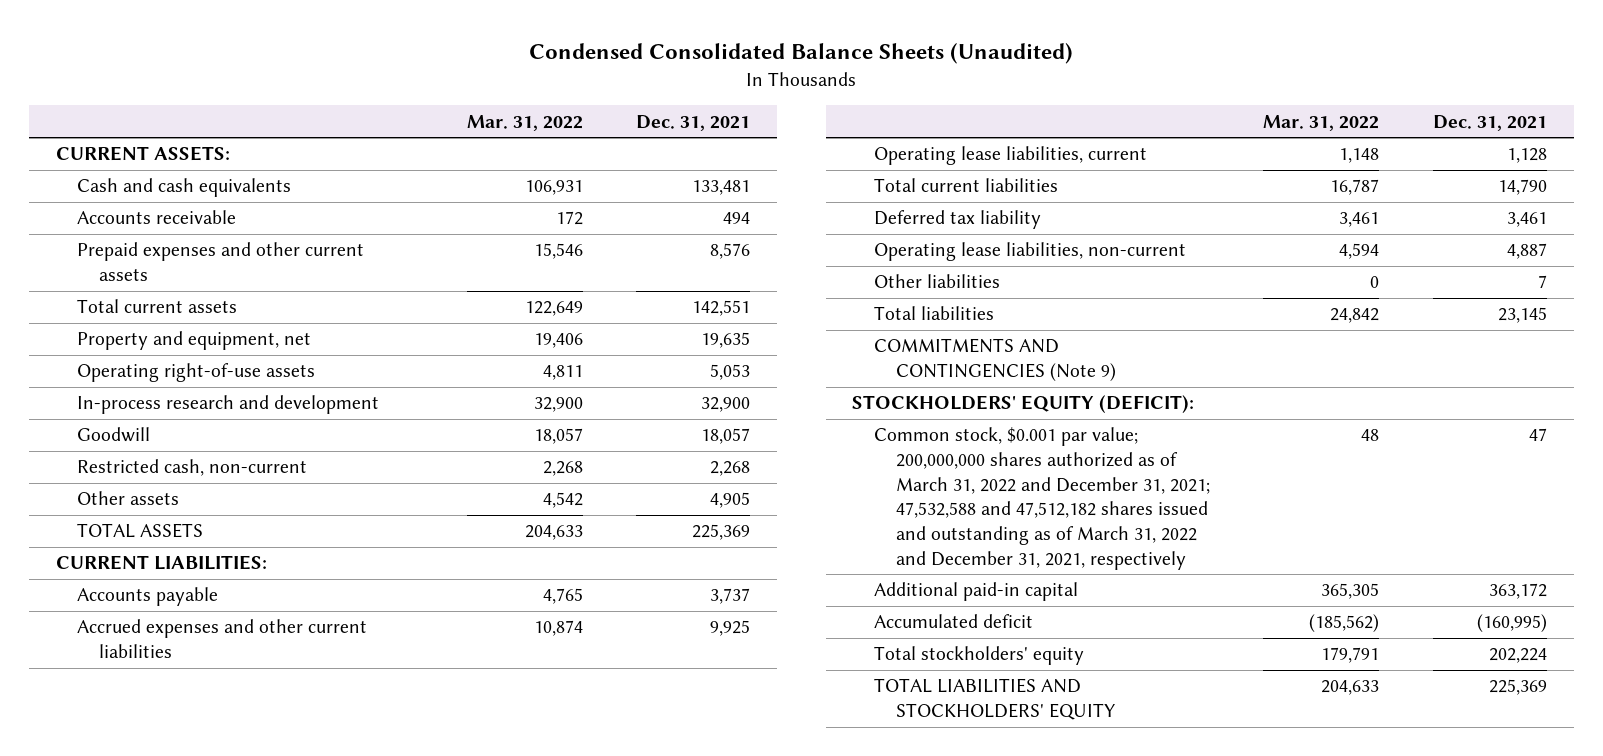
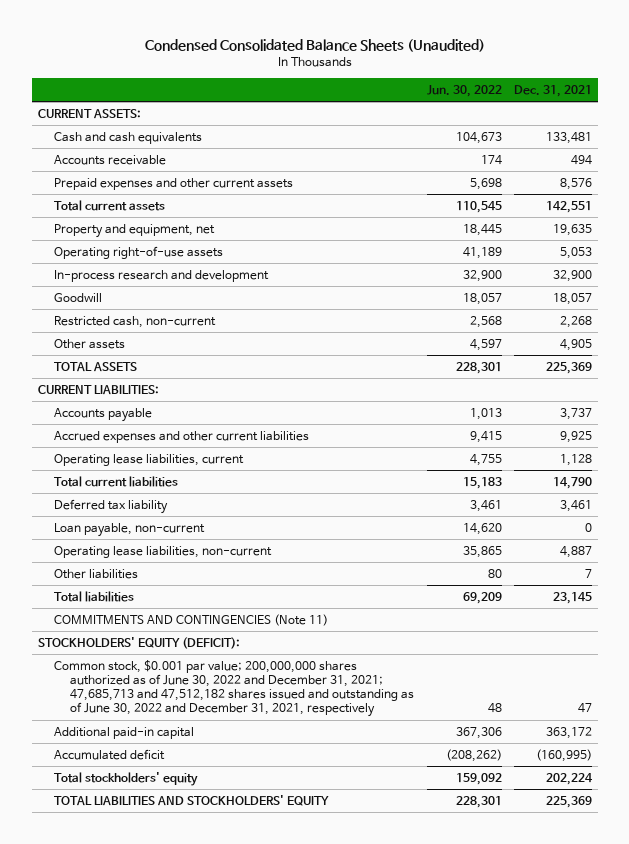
- | Mar. 31, 2022 | Dec. 31, 2021
+ | Jun. 30, 2022 | Dec. 31, 2021
+ Loan payable, non-current | 14,620 | 0
- COMMITMENTS AND CONTINGENCIES (Note 9)
+ COMMITMENTS AND CONTINGENCIES (Note 11)
- Common stock, $0.001 par value; 200,000,000 shares authorized as of March 31, 2022 and December 31, 2021; 47,532,588 and 47,512,182 shares issued and outstanding as of March 31, 2022 and December 31, 2021, respectively | 48 | 47
+ Common stock, $0.001 par value; 200,000,000 shares authorized as of June 30, 2022 and December 31, 2021; 47,685,713 and 47,512,182 shares issued and outstanding as of June 30, 2022 and December 31, 2021, respectively | 48 | 47

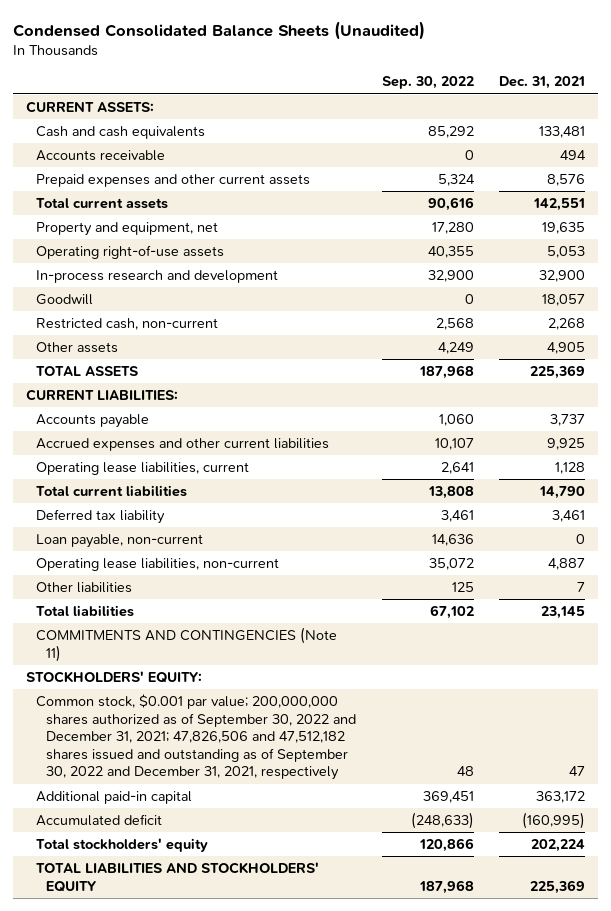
- | Jun. 30, 2022 | Dec. 31, 2021
+ | Sep. 30, 2022 | Dec. 31, 2021
- STOCKHOLDERS' EQUITY (DEFICIT):
- Common stock, $0.001 par value; 200,000,000 shares authorized as of June 30, 2022 and December 31, 2021; 47,685,713 and 47,512,182 shares issued and outstanding as of June 30, 2022 and December 31, 2021, respectively | 48 | 47
+ STOCKHOLDERS' EQUITY:
+ Common stock, $0.001 par value; 200,000,000 shares authorized as of September 30, 2022 and December 31, 2021; 47,826,506 and 47,512,182 shares issued and outstanding as of September 30, 2022 and December 31, 2021, respectively | 48 | 47

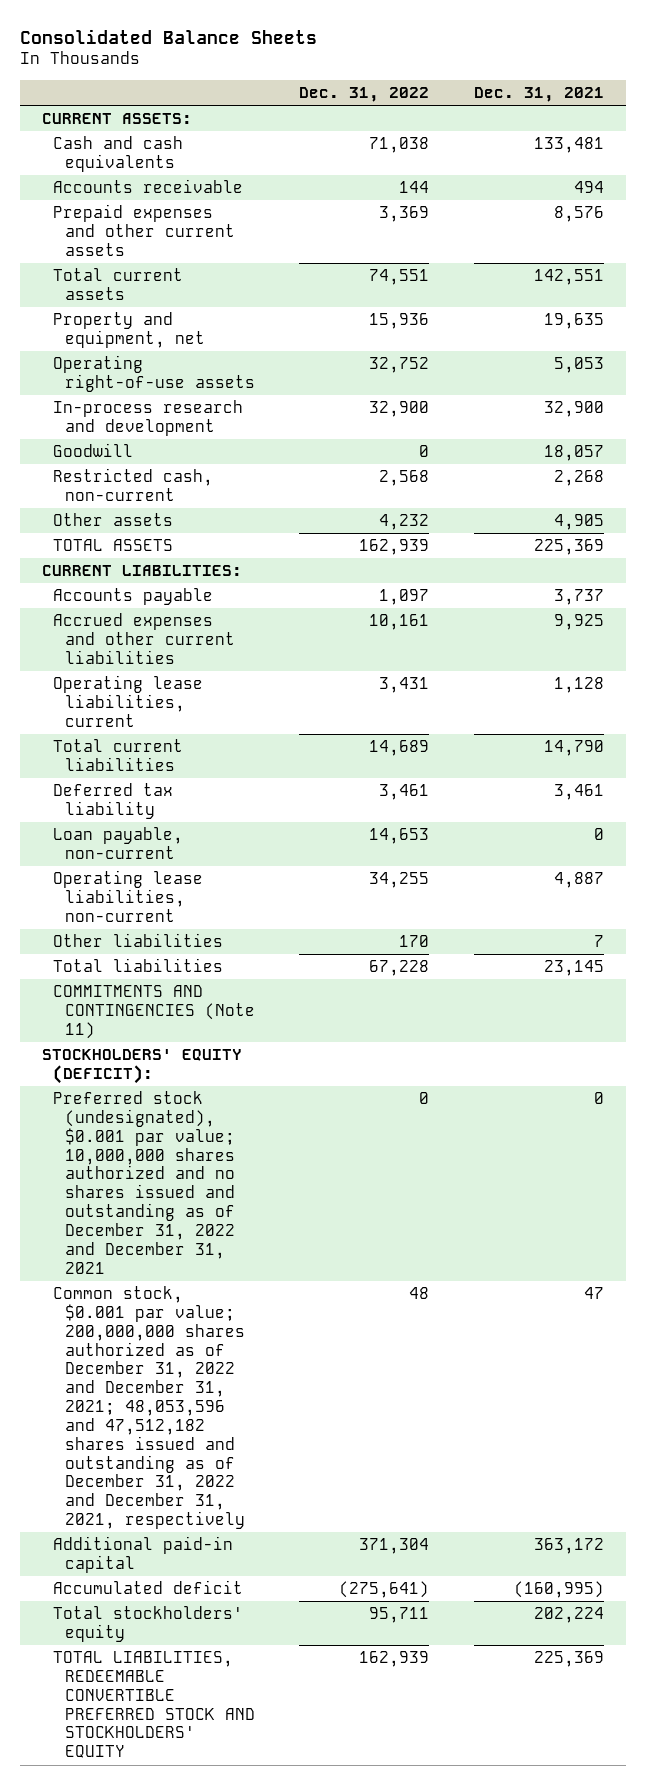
- Condensed Consolidated Balance Sheets (Unaudited)
+ Consolidated Balance Sheets
- | Sep. 30, 2022 | Dec. 31, 2021
+ | Dec. 31, 2022 | Dec. 31, 2021
- STOCKHOLDERS' EQUITY:
- Common stock, $0.001 par value; 200,000,000 shares authorized as of September 30, 2022 and December 31, 2021; 47,826,506 and 47,512,182 shares issued and outstanding as of September 30, 2022 and December 31, 2021, respectively | 48 | 47
+ STOCKHOLDERS' EQUITY (DEFICIT):
+ Preferred stock (undesignated), $0.001 par value; 10,000,000 shares authorized and no shares issued and outstanding as of December 31, 2022 and December 31, 2021 | 0 | 0
+ Common stock, $0.001 par value; 200,000,000 shares authorized as of December 31, 2022 and December 31, 2021; 48,053,596 and 47,512,182 shares issued and outstanding as of December 31, 2022 and December 31, 2021, respectively | 48 | 47
- TOTAL LIABILITIES AND STOCKHOLDERS' EQUITY | 187,968 | 225,369
+ TOTAL LIABILITIES, REDEEMABLE CONVERTIBLE PREFERRED STOCK AND STOCKHOLDERS' EQUITY | 162,939 | 225,369

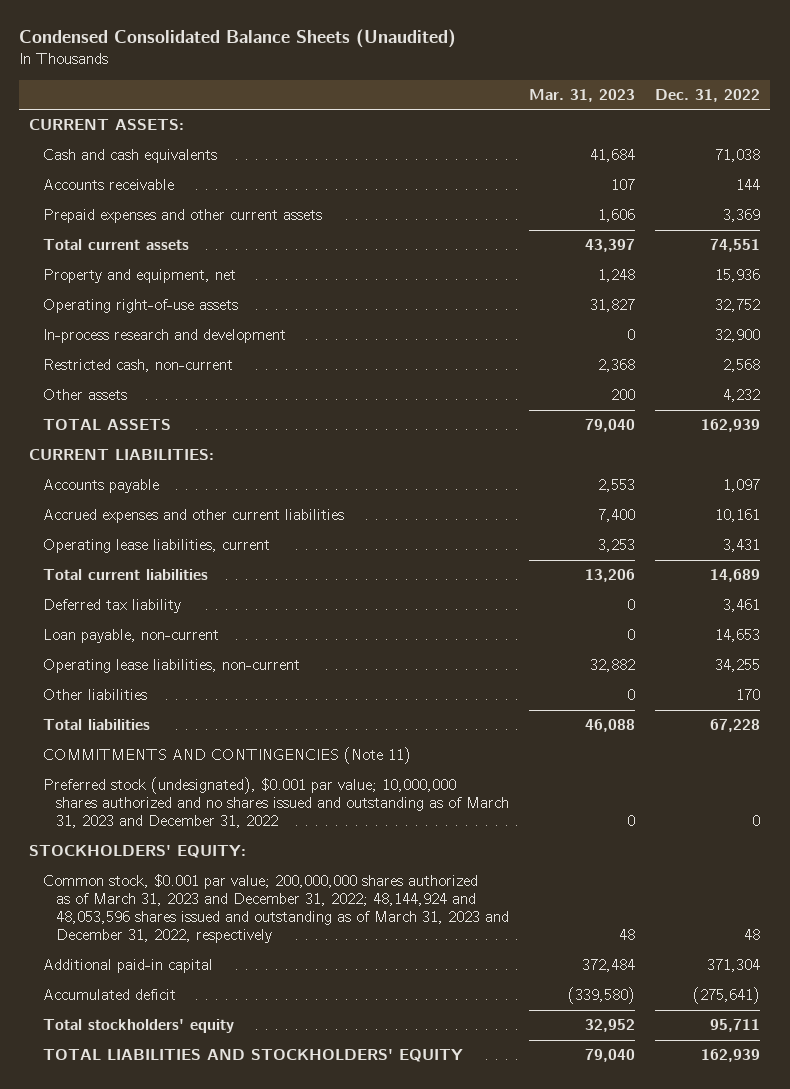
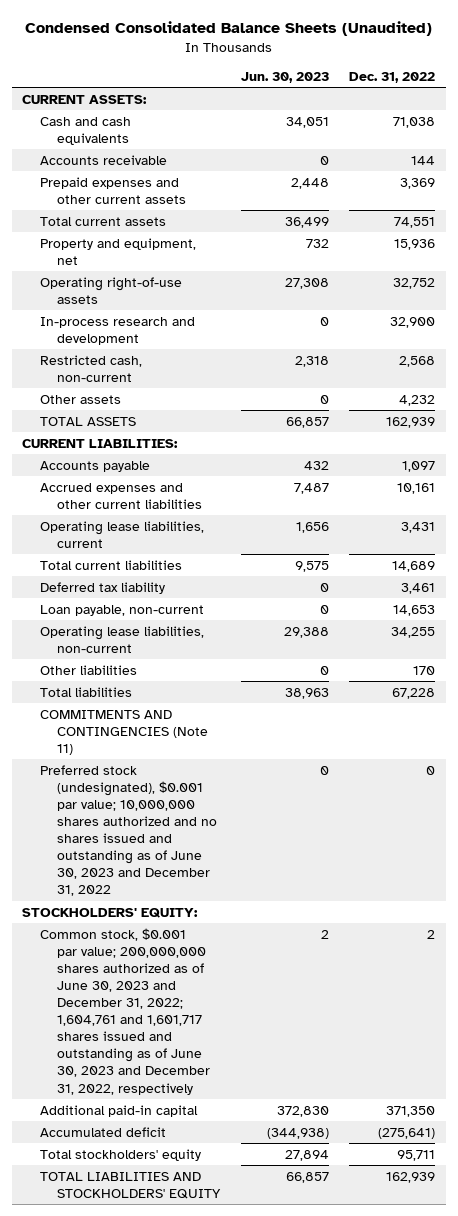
- | Mar. 31, 2023 | Dec. 31, 2022
+ | Jun. 30, 2023 | Dec. 31, 2022
- Preferred stock (undesignated), $0.001 par value; 10,000,000 shares authorized and no shares issued and outstanding as of March 31, 2023 and December 31, 2022 | 0 | 0
+ Preferred stock (undesignated), $0.001 par value; 10,000,000 shares authorized and no shares issued and outstanding as of June 30, 2023 and December 31, 2022 | 0 | 0
- Common stock, $0.001 par value; 200,000,000 shares authorized as of March 31, 2023 and December 31, 2022; 48,144,924 and 48,053,596 shares issued and outstanding as of March 31, 2023 and December 31, 2022, respectively | 48 | 48
- Additional paid-in capital | 372,484 | 371,304
+ Common stock, $0.001 par value; 200,000,000 shares authorized as of June 30, 2023 and December 31, 2022; 1,604,761 and 1,601,717 shares issued and outstanding as of June 30, 2023 and December 31, 2022, respectively | 2 | 2
+ Additional paid-in capital | 372,830 | 371,350

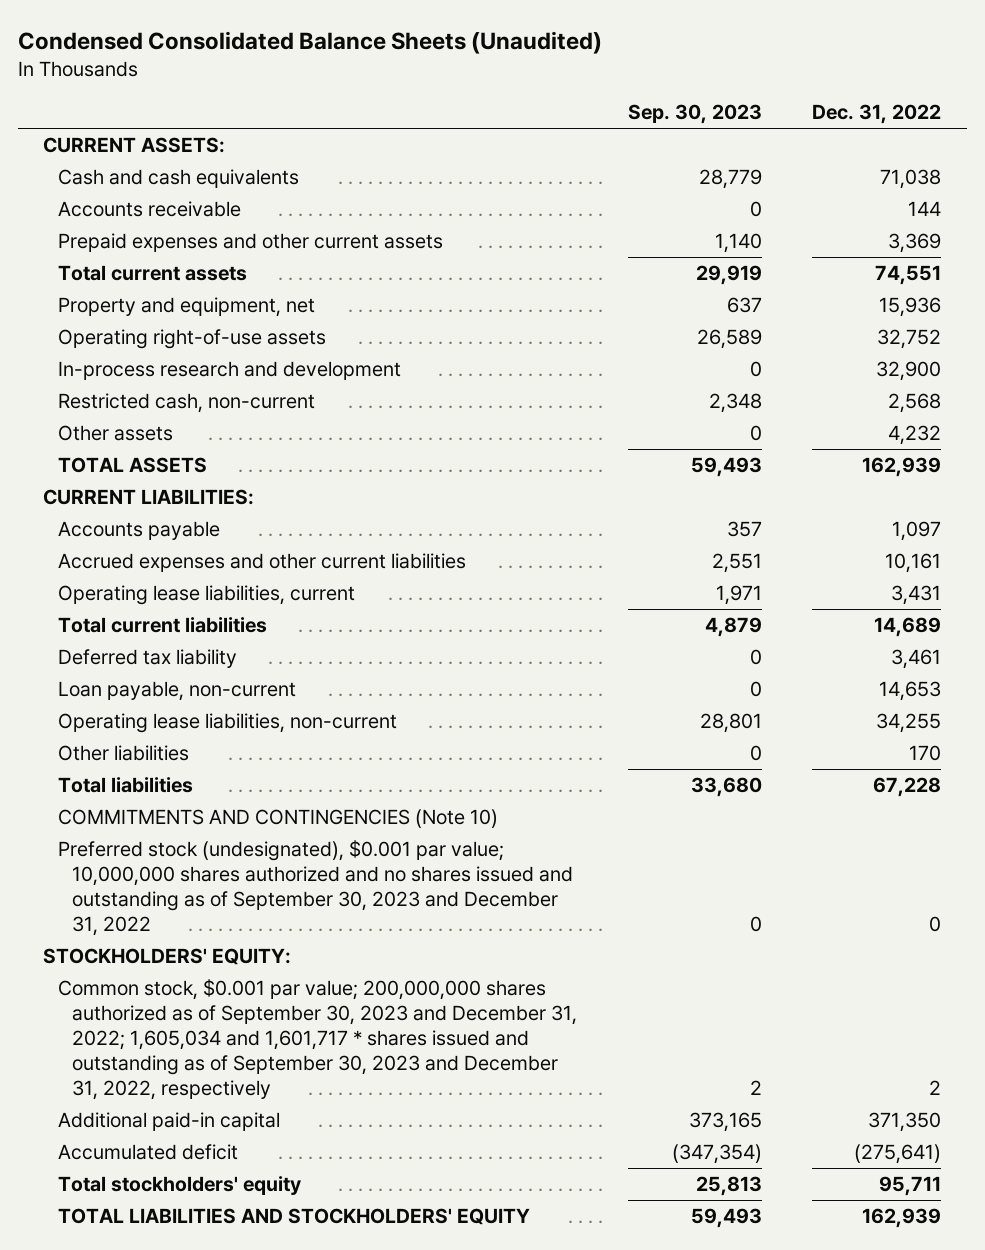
- | Jun. 30, 2023 | Dec. 31, 2022
+ | Sep. 30, 2023 | Dec. 31, 2022
- COMMITMENTS AND CONTINGENCIES (Note 11)
- Preferred stock (undesignated), $0.001 par value; 10,000,000 shares authorized and no shares issued and outstanding as of June 30, 2023 and December 31, 2022 | 0 | 0
+ COMMITMENTS AND CONTINGENCIES (Note 10)
+ Preferred stock (undesignated), $0.001 par value; 10,000,000 shares authorized and no shares issued and outstanding as of September 30, 2023 and December 31, 2022 | 0 | 0
- Common stock, $0.001 par value; 200,000,000 shares authorized as of June 30, 2023 and December 31, 2022; 1,604,761 and 1,601,717 shares issued and outstanding as of June 30, 2023 and December 31, 2022, respectively | 2 | 2
+ Common stock, $0.001 par value; 200,000,000 shares authorized as of September 30, 2023 and December 31, 2022; 1,605,034 and 1,601,717 * shares issued and outstanding as of September 30, 2023 and December 31, 2022, respectively | 2 | 2

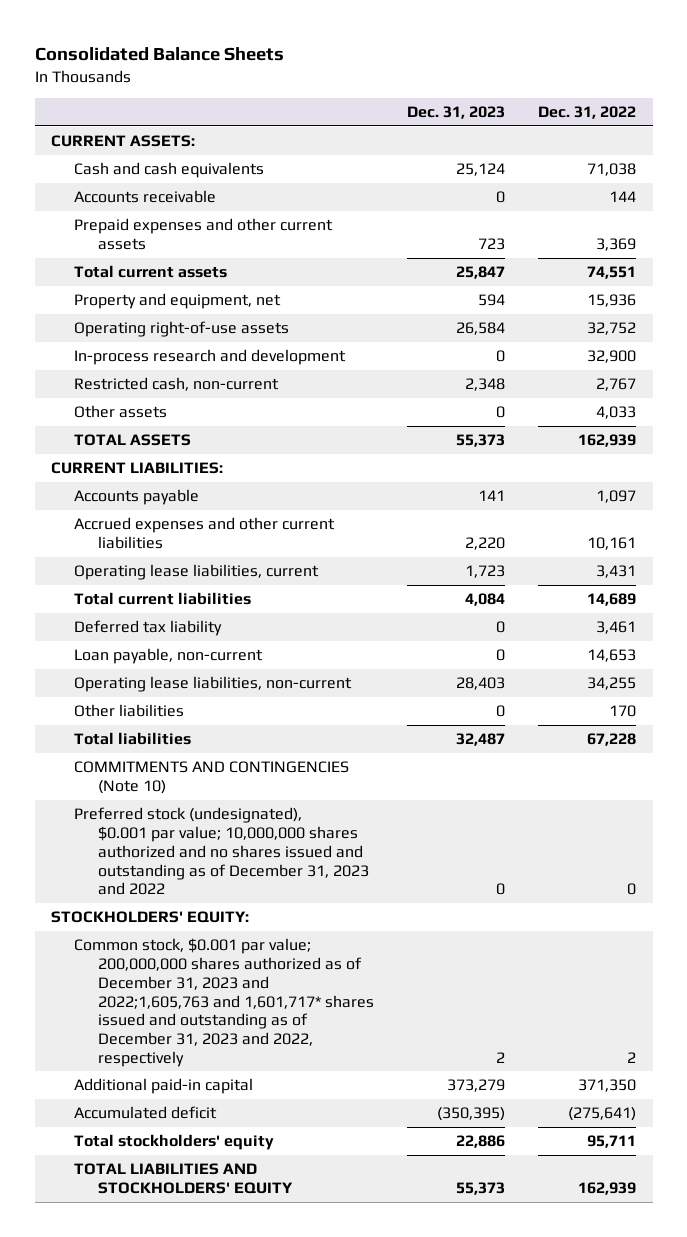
- Condensed Consolidated Balance Sheets (Unaudited)
+ Consolidated Balance Sheets
- | Sep. 30, 2023 | Dec. 31, 2022
+ | Dec. 31, 2023 | Dec. 31, 2022
- Restricted cash, non-current | 2,348 | 2,568
- Other assets | 0 | 4,232
+ Restricted cash, non-current | 2,348 | 2,767
+ Other assets | 0 | 4,033
- Preferred stock (undesignated), $0.001 par value; 10,000,000 shares authorized and no shares issued and outstanding as of September 30, 2023 and December 31, 2022 | 0 | 0
+ Preferred stock (undesignated), $0.001 par value; 10,000,000 shares authorized and no shares issued and outstanding as of December 31, 2023 and 2022 | 0 | 0
- Common stock, $0.001 par value; 200,000,000 shares authorized as of September 30, 2023 and December 31, 2022; 1,605,034 and 1,601,717 * shares issued and outstanding as of September 30, 2023 and December 31, 2022, respectively | 2 | 2
+ Common stock, $0.001 par value; 200,000,000 shares authorized as of December 31, 2023 and 2022;1,605,763 and 1,601,717* shares issued and outstanding as of December 31, 2023 and 2022, respectively | 2 | 2

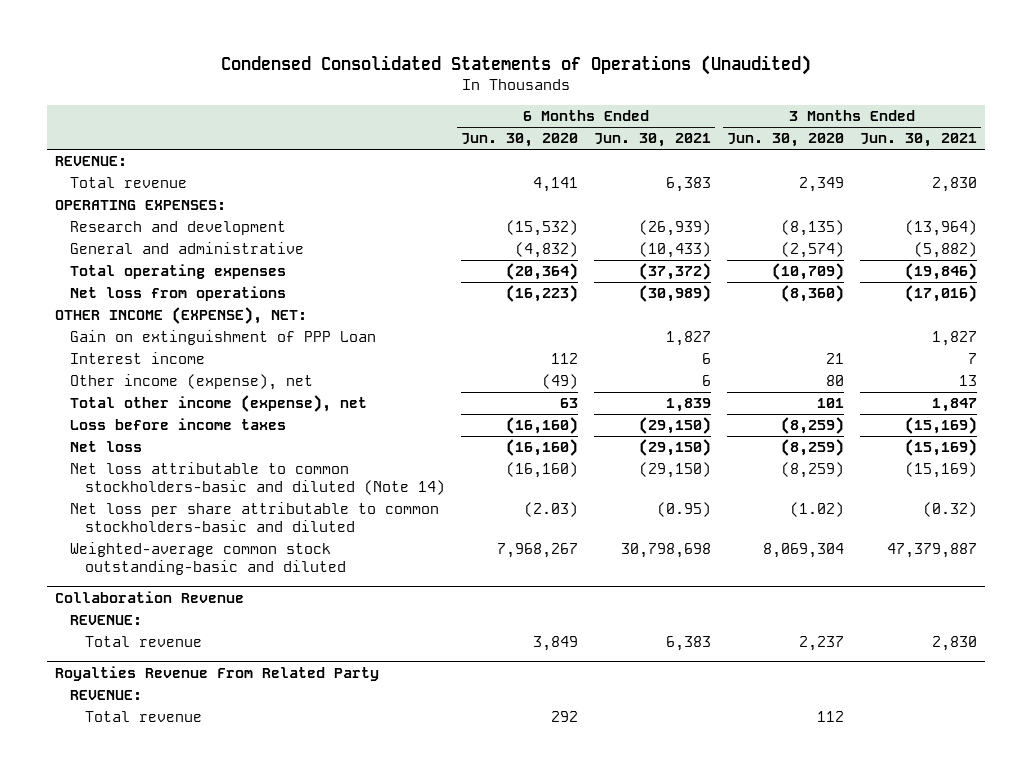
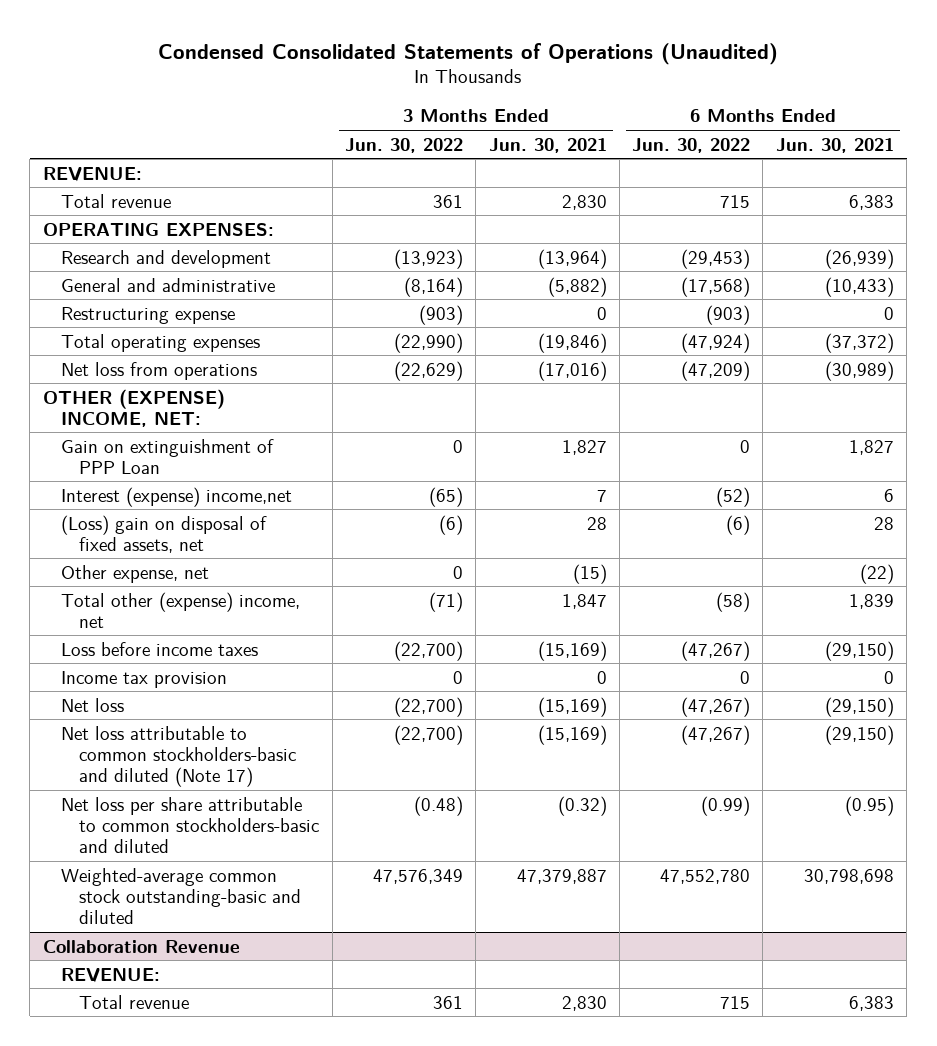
- | 6 Months Ended Jun. 30, 2020 | 6 Months Ended Jun. 30, 2021 | 3 Months Ended Jun. 30, 2020 | 3 Months Ended Jun. 30, 2021
+ | 3 Months Ended Jun. 30, 2022 | 3 Months Ended Jun. 30, 2021 | 6 Months Ended Jun. 30, 2022 | 6 Months Ended Jun. 30, 2021
+ Restructuring expense | (903) | 0 | (903) | 0
- OTHER INCOME (EXPENSE), NET:
+ OTHER (EXPENSE) INCOME, NET:
- Interest income | 112 | 6 | 21 | 7
- Other income (expense), net | (49) | 6 | 80 | 13
- Total other income (expense), net | 63 | 1,839 | 101 | 1,847
+ Interest (expense) income,net | (65) | 7 | (52) | 6
+ (Loss) gain on disposal of fixed assets, net | (6) | 28 | (6) | 28
+ Other expense, net | 0 | (15) | | (22)
+ Total other (expense) income, net | (71) | 1,847 | (58) | 1,839
+ Income tax provision | 0 | 0 | 0 | 0
- Net loss attributable to common stockholders-basic and diluted (Note 14) | (16,160) | (29,150) | (8,259) | (15,169)
+ Net loss attributable to common stockholders-basic and diluted (Note 17) | (22,700) | (15,169) | (47,267) | (29,150)
- Royalties Revenue From Related Party
- REVENUE:
- Total revenue | 292 | | 112 |

